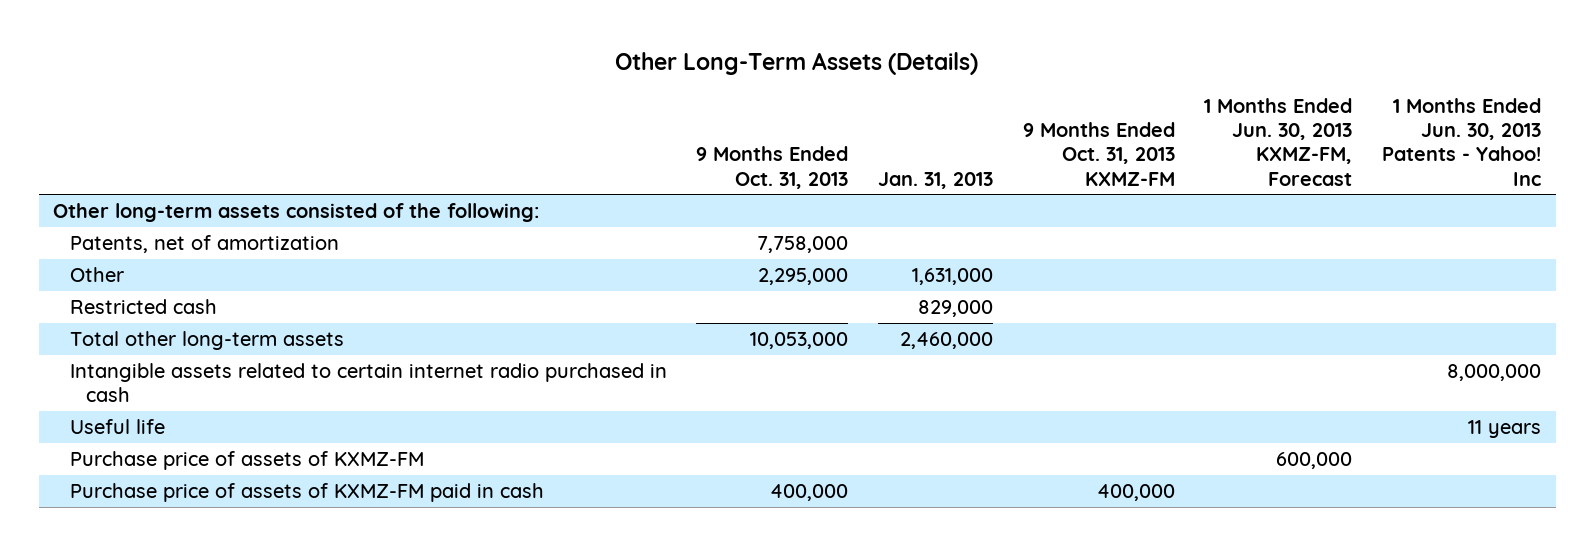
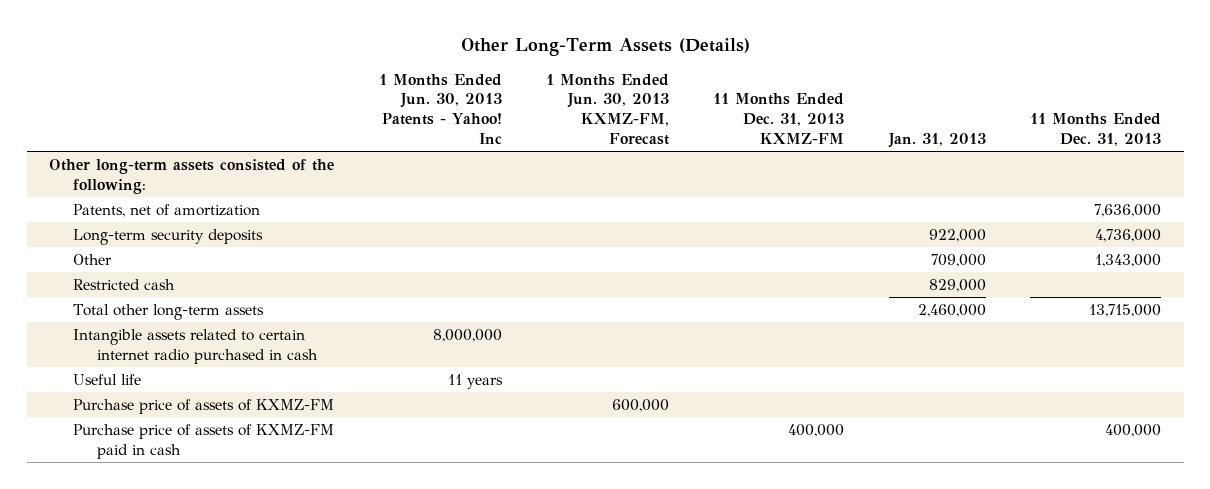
- | 9 Months Ended Oct. 31, 2013 | Jan. 31, 2013 | 9 Months Ended Oct. 31, 2013 KXMZ-FM | 1 Months Ended Jun. 30, 2013 KXMZ-FM, Forecast | 1 Months Ended Jun. 30, 2013 Patents - Yahoo! Inc
+ | 1 Months Ended Jun. 30, 2013 Patents - Yahoo! Inc | 1 Months Ended Jun. 30, 2013 KXMZ-FM, Forecast | 11 Months Ended Dec. 31, 2013 KXMZ-FM | Jan. 31, 2013 | 11 Months Ended Dec. 31, 2013
- Other | 2,295,000 | 1,631,000 | | |
+ Long-term security deposits | | | | 922,000 | 4,736,000
+ Other | | | | 709,000 | 1,343,000

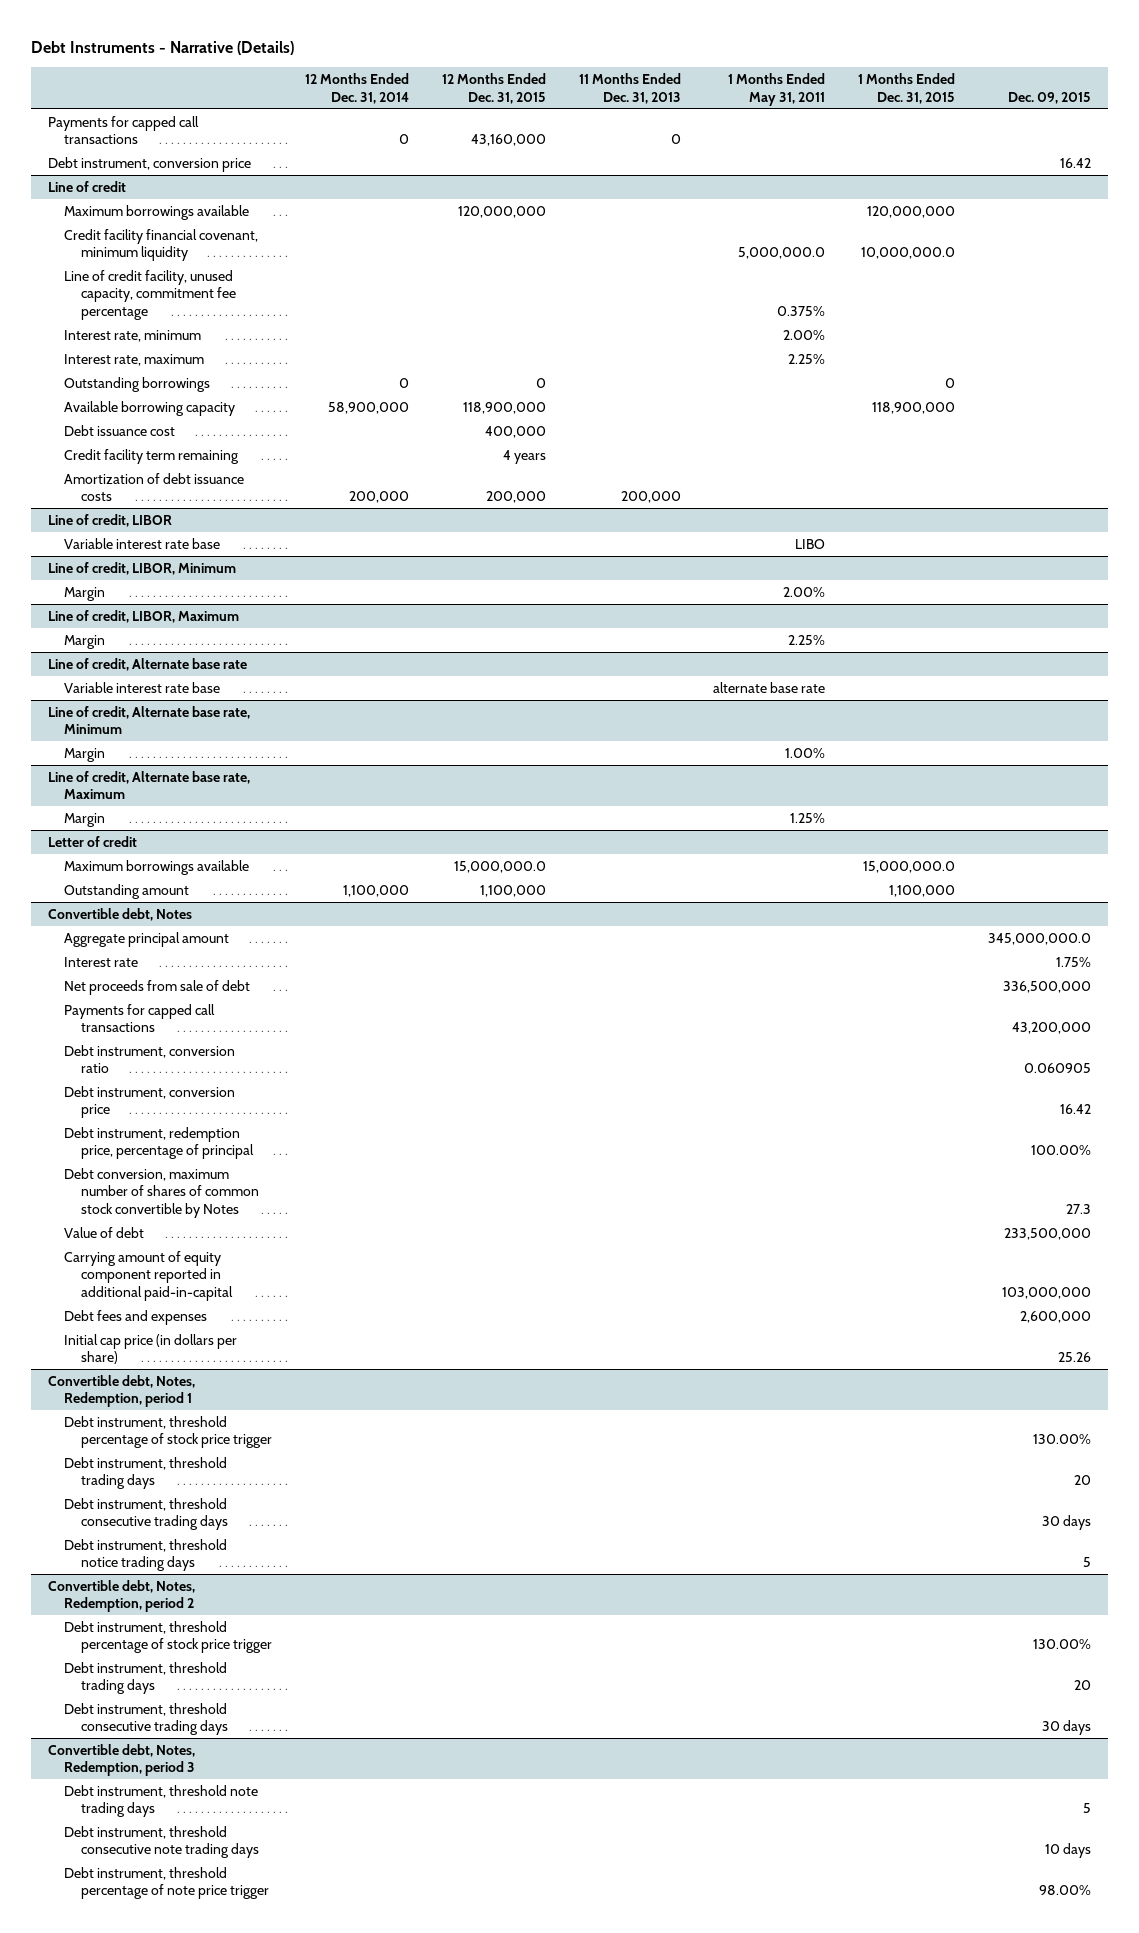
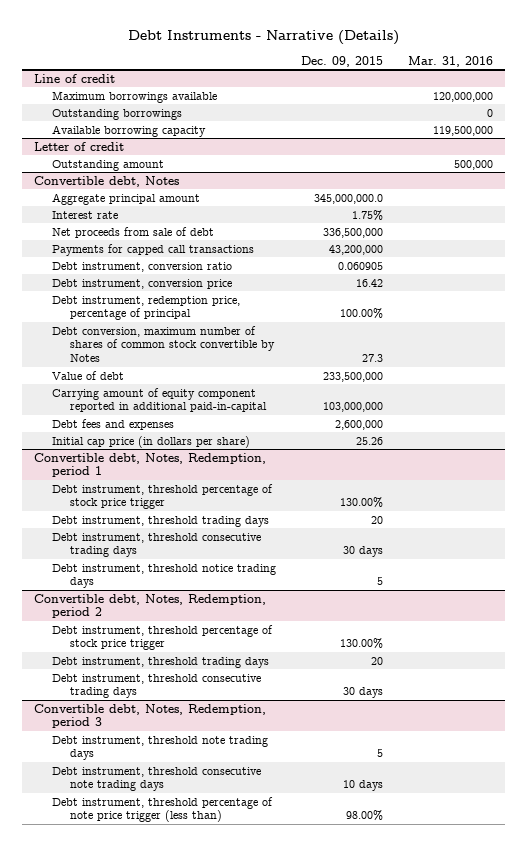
- | 12 Months Ended Dec. 31, 2014 | 12 Months Ended Dec. 31, 2015 | 11 Months Ended Dec. 31, 2013 | 1 Months Ended May 31, 2011 | 1 Months Ended Dec. 31, 2015 | Dec. 09, 2015
+ | Dec. 09, 2015 | Mar. 31, 2016
- Payments for capped call transactions | 0 | 43,160,000 | 0 | | |
- Debt instrument, conversion price | | | | | | 16.42
@ Line of credit
- Credit facility financial covenant, minimum liquidity | | | | 5,000,000.0 | 10,000,000.0 |
- Line of credit facility, unused capacity, commitment fee percentage | | | | 0.375% | |
- Interest rate, minimum | | | | 2.00% | |
- Interest rate, maximum | | | | 2.25% | |
- Debt issuance cost | | 400,000 | | | |
- Credit facility term remaining | | 4 years | | | |
- Amortization of debt issuance costs | 200,000 | 200,000 | 200,000 | | |
- Line of credit, LIBOR
- Variable interest rate base | | | | LIBO | |
- Line of credit, LIBOR, Minimum
- Margin | | | | 2.00% | |
- Line of credit, LIBOR, Maximum
- Margin | | | | 2.25% | |
- Line of credit, Alternate base rate
- Variable interest rate base | | | | alternate base rate | |
- Line of credit, Alternate base rate, Minimum
- Margin | | | | 1.00% | |
- Line of credit, Alternate base rate, Maximum
- Margin | | | | 1.25% | |
@ Letter of credit
- Maximum borrowings available | | 15,000,000.0 | | | 15,000,000.0 |
@ Convertible debt, Notes, Redemption, period 3
- Debt instrument, threshold percentage of note price trigger | | | | | | 98.00%
+ Debt instrument, threshold percentage of note price trigger (less than) | 98.00% |

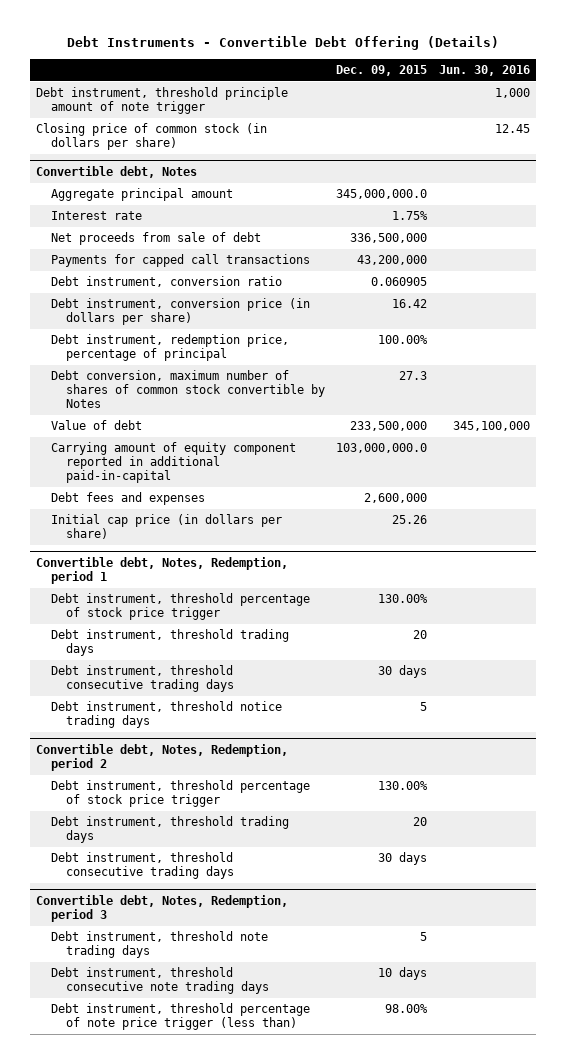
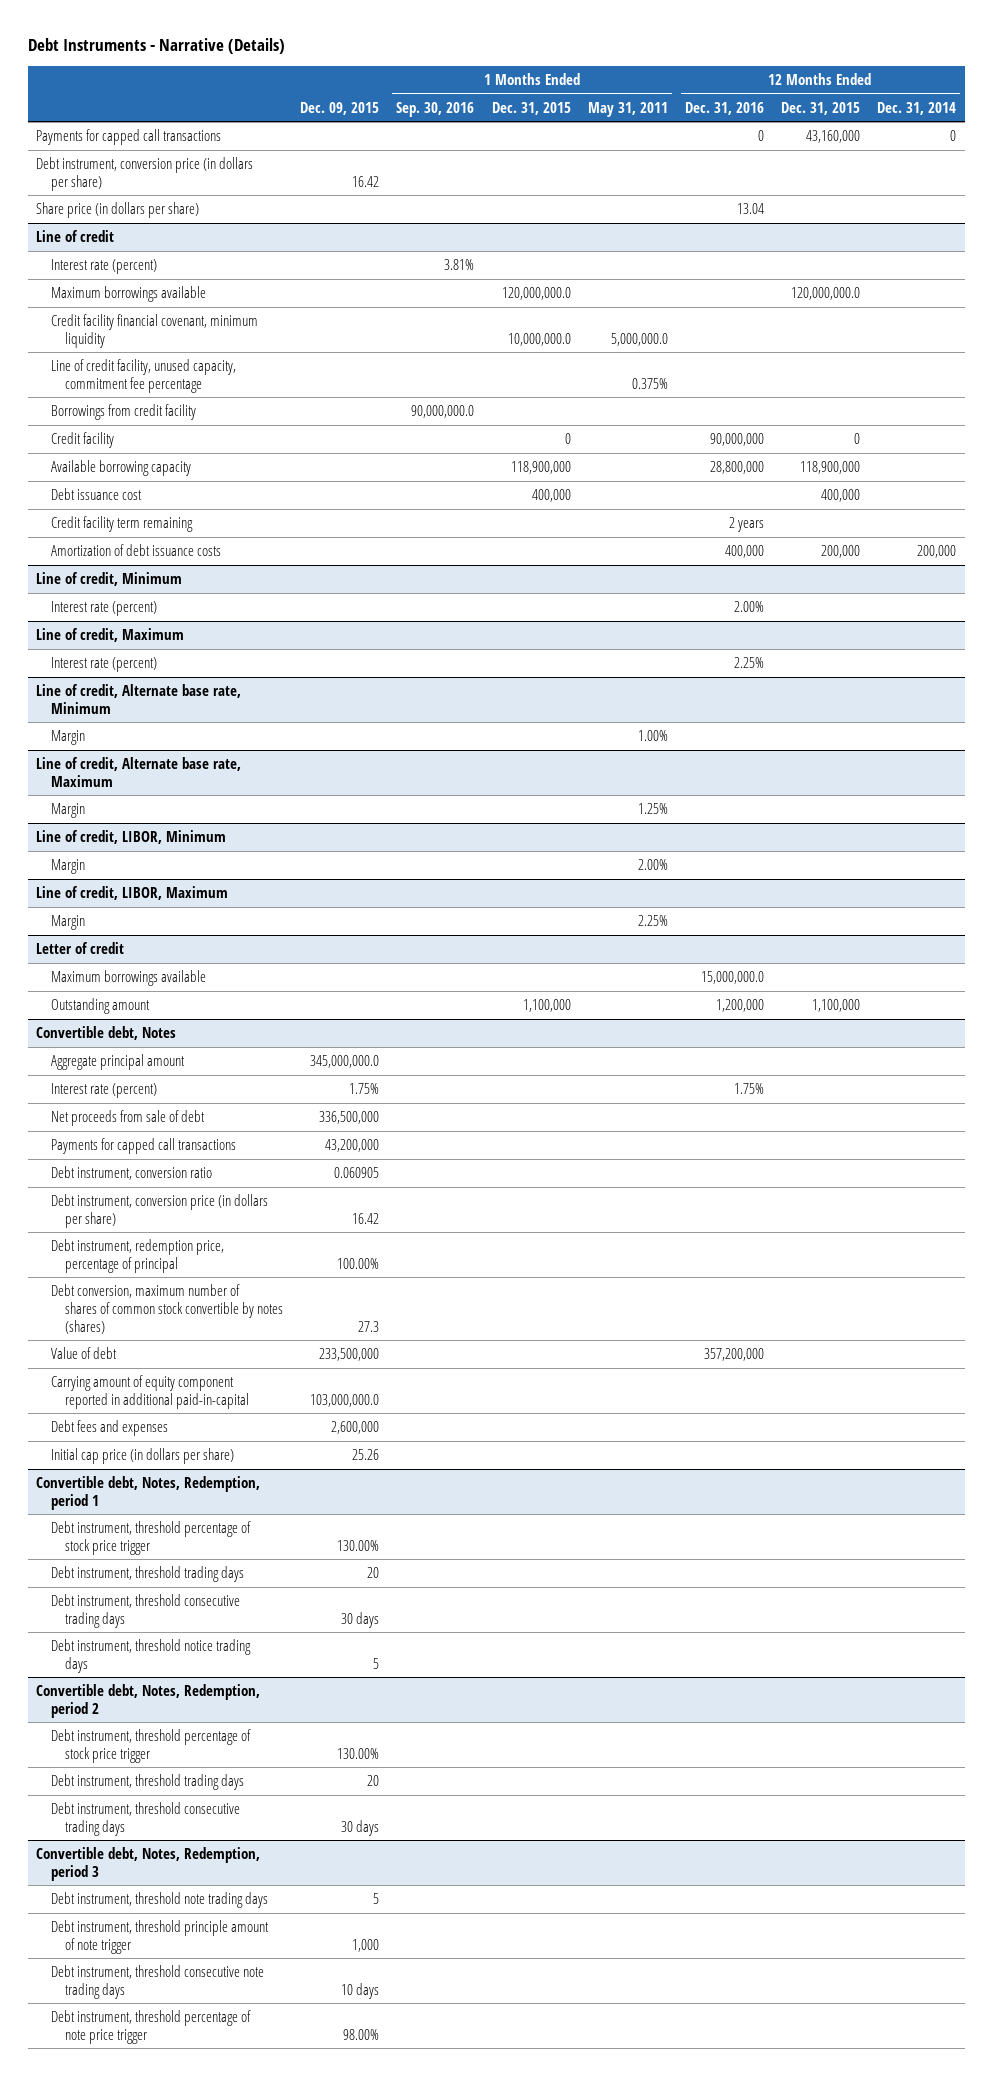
- Debt Instruments - Convertible Debt Offering (Details)
+ Debt Instruments - Narrative (Details)
- | Dec. 09, 2015 | Jun. 30, 2016
+ | Dec. 09, 2015 | 1 Months Ended Sep. 30, 2016 | 1 Months Ended Dec. 31, 2015 | 1 Months Ended May 31, 2011 | 12 Months Ended Dec. 31, 2016 | 12 Months Ended Dec. 31, 2015 | 12 Months Ended Dec. 31, 2014
- Debt instrument, threshold principle amount of note trigger | | 1,000
- Closing price of common stock (in dollars per share) | | 12.45
+ Payments for capped call transactions | | | | | 0 | 43,160,000 | 0
+ Debt instrument, conversion price (in dollars per share) | 16.42 | | | | | |
+ Share price (in dollars per share) | | | | | 13.04 | |
+ Line of credit
+ Interest rate (percent) | | 3.81% | | | | |
+ Maximum borrowings available | | | 120,000,000.0 | | | 120,000,000.0 |
+ Credit facility financial covenant, minimum liquidity | | | 10,000,000.0 | 5,000,000.0 | | |
+ Line of credit facility, unused capacity, commitment fee percentage | | | | 0.375% | | |
+ Borrowings from credit facility | | 90,000,000.0 | | | | |
+ Credit facility | | | 0 | | 90,000,000 | 0 |
+ Available borrowing capacity | | | 118,900,000 | | 28,800,000 | 118,900,000 |
+ Debt issuance cost | | | 400,000 | | | 400,000 |
+ Credit facility term remaining | | | | | 2 years | |
+ Amortization of debt issuance costs | | | | | 400,000 | 200,000 | 200,000
+ Line of credit, Minimum
+ Interest rate (percent) | | | | | 2.00% | |
+ Line of credit, Maximum
+ Interest rate (percent) | | | | | 2.25% | |
+ Line of credit, Alternate base rate, Minimum
+ Margin | | | | 1.00% | | |
+ Line of credit, Alternate base rate, Maximum
+ Margin | | | | 1.25% | | |
+ Line of credit, LIBOR, Minimum
+ Margin | | | | 2.00% | | |
+ Line of credit, LIBOR, Maximum
+ Margin | | | | 2.25% | | |
+ Letter of credit
+ Maximum borrowings available | | | | | 15,000,000.0 | |
+ Outstanding amount | | | 1,100,000 | | 1,200,000 | 1,100,000 |
@ Convertible debt, Notes
- Interest rate | 1.75% |
+ Interest rate (percent) | 1.75% | | | | 1.75% | |
- Debt conversion, maximum number of shares of common stock convertible by Notes | 27.3 |
+ Debt conversion, maximum number of shares of common stock convertible by notes (shares) | 27.3 | | | | | |
@ Convertible debt, Notes, Redemption, period 3
+ Debt instrument, threshold principle amount of note trigger | 1,000 | | | | | |
- Debt instrument, threshold percentage of note price trigger (less than) | 98.00% |
+ Debt instrument, threshold percentage of note price trigger | 98.00% | | | | | |

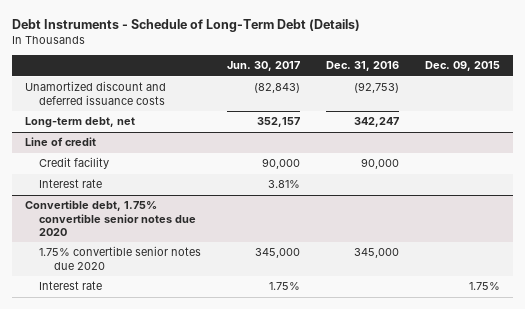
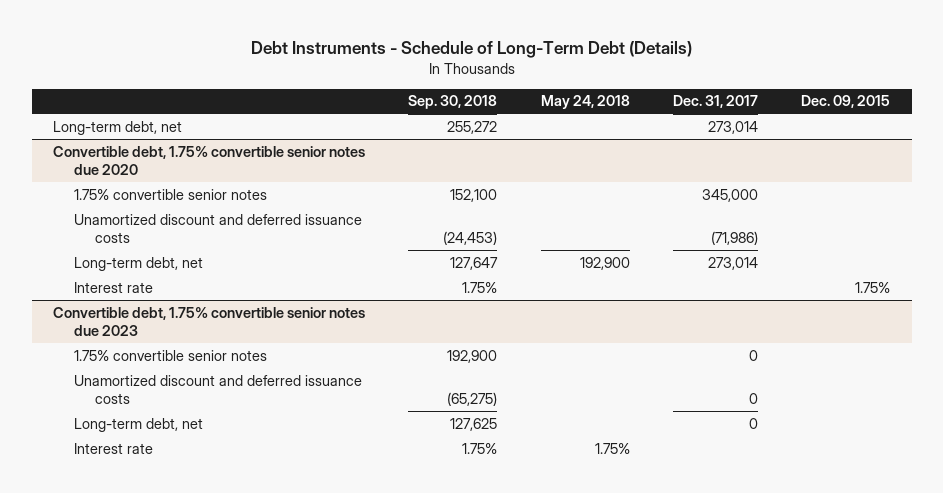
- | Jun. 30, 2017 | Dec. 31, 2016 | Dec. 09, 2015
+ | Sep. 30, 2018 | May 24, 2018 | Dec. 31, 2017 | Dec. 09, 2015
- Unamortized discount and deferred issuance costs | (82,843) | (92,753) |
- Line of credit
- Credit facility | 90,000 | 90,000 |
- Interest rate | 3.81% | |
@ Convertible debt, 1.75% convertible senior notes due 2020
- 1.75% convertible senior notes due 2020 | 345,000 | 345,000 |
+ 1.75% convertible senior notes | 152,100 | | 345,000 |
+ Unamortized discount and deferred issuance costs | (24,453) | | (71,986) |
+ Long-term debt, net | 127,647 | 192,900 | 273,014 |
+ Convertible debt, 1.75% convertible senior notes due 2023
+ 1.75% convertible senior notes | 192,900 | | 0 |
+ Unamortized discount and deferred issuance costs | (65,275) | | 0 |
+ Long-term debt, net | 127,625 | | 0 |
+ Interest rate | 1.75% | 1.75% | |

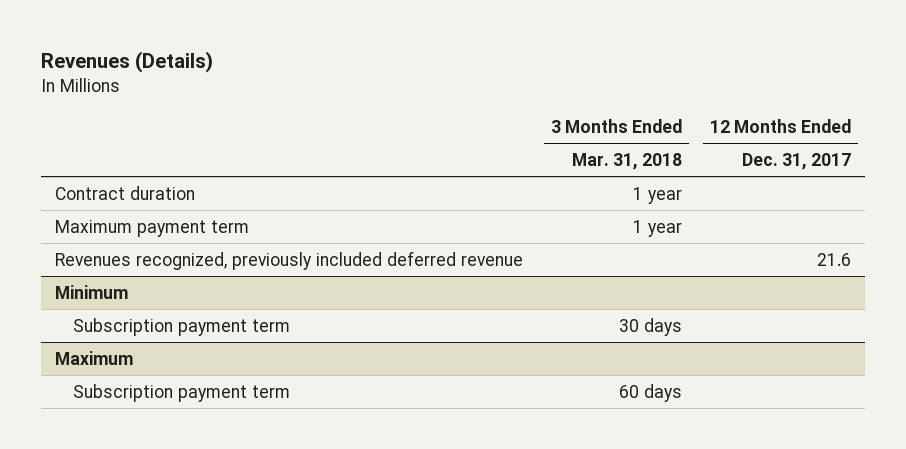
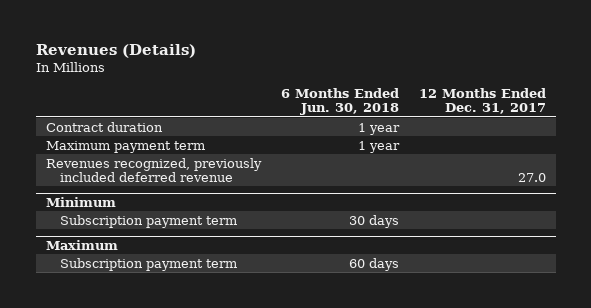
- | 3 Months Ended Mar. 31, 2018 | 12 Months Ended Dec. 31, 2017
+ | 6 Months Ended Jun. 30, 2018 | 12 Months Ended Dec. 31, 2017
- Revenues recognized, previously included deferred revenue | | 21.6
+ Revenues recognized, previously included deferred revenue | | 27.0

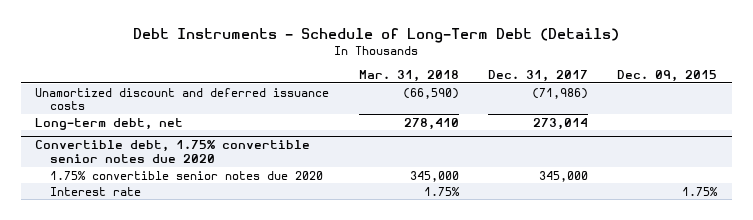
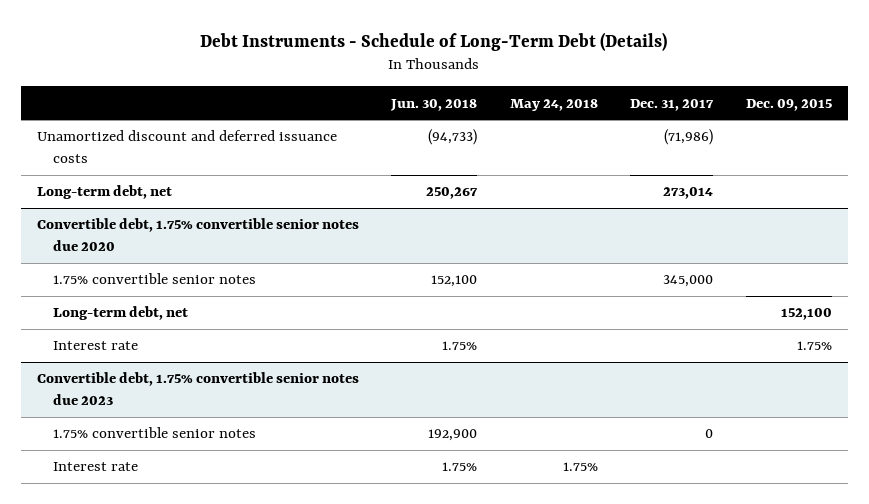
- | Mar. 31, 2018 | Dec. 31, 2017 | Dec. 09, 2015
+ | Jun. 30, 2018 | May 24, 2018 | Dec. 31, 2017 | Dec. 09, 2015
@ Convertible debt, 1.75% convertible senior notes due 2020
- 1.75% convertible senior notes due 2020 | 345,000 | 345,000 |
+ 1.75% convertible senior notes | 152,100 | | 345,000 |
+ Long-term debt, net | | | | 152,100
+ Convertible debt, 1.75% convertible senior notes due 2023
+ 1.75% convertible senior notes | 192,900 | | 0 |
+ Interest rate | 1.75% | 1.75% | |

